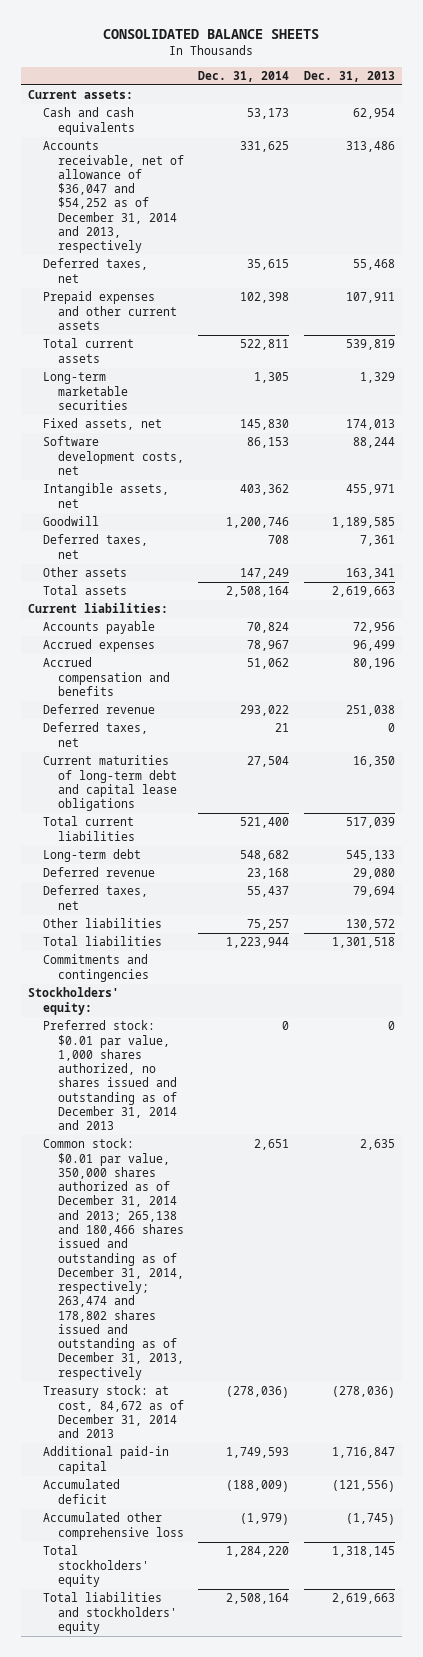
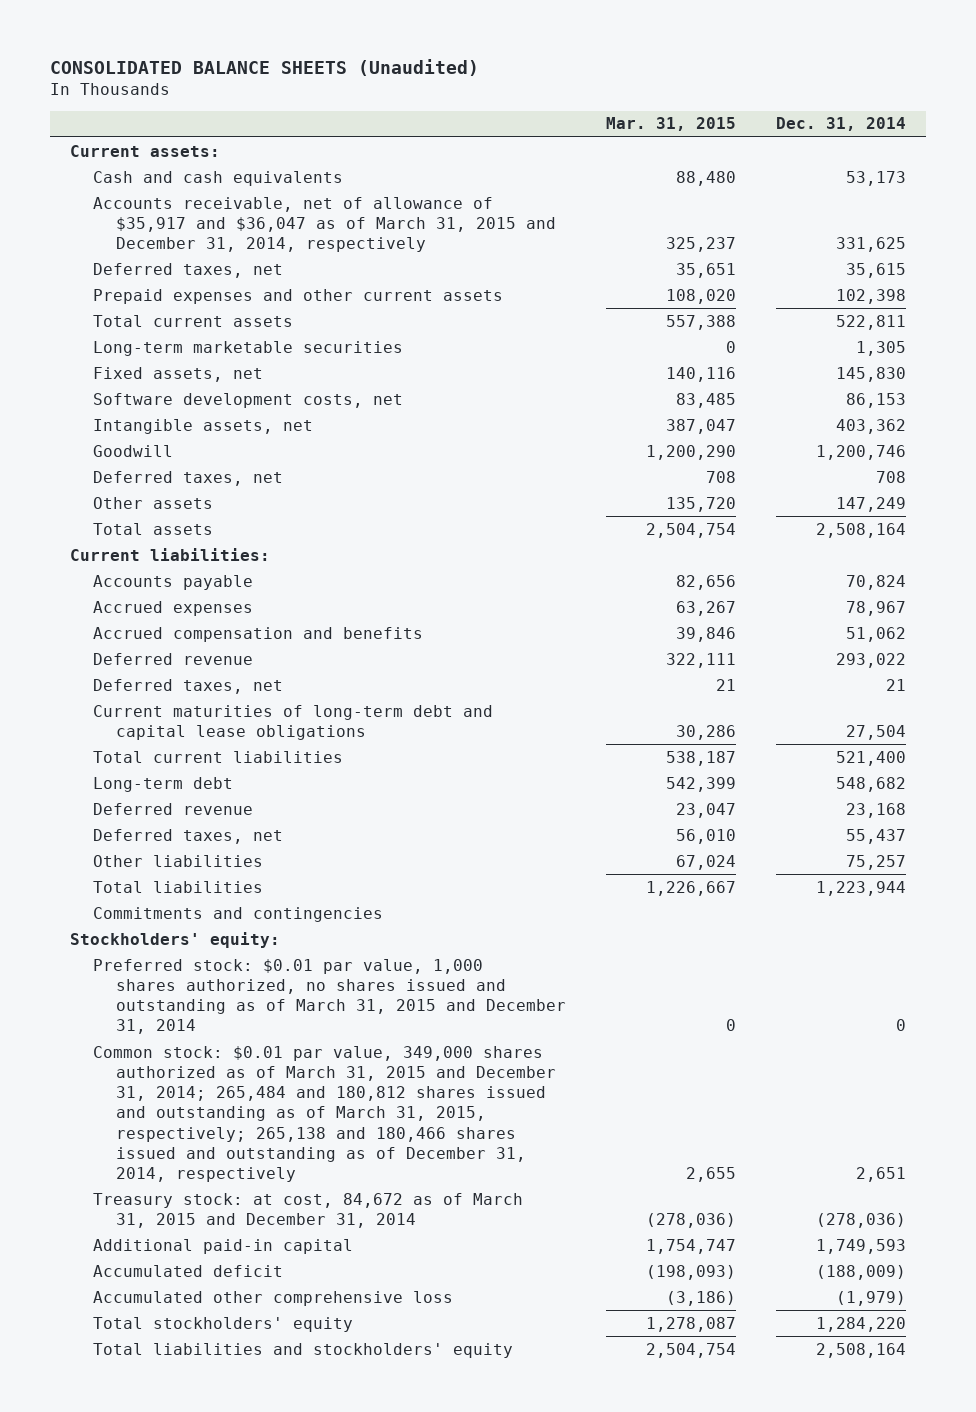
- CONSOLIDATED BALANCE SHEETS
+ CONSOLIDATED BALANCE SHEETS (Unaudited)
- | Dec. 31, 2014 | Dec. 31, 2013
+ | Mar. 31, 2015 | Dec. 31, 2014
- Accounts receivable, net of allowance of $36,047 and $54,252 as of December 31, 2014 and 2013, respectively | 331,625 | 313,486
+ Accounts receivable, net of allowance of $35,917 and $36,047 as of March 31, 2015 and December 31, 2014, respectively | 325,237 | 331,625
- Preferred stock: $0.01 par value, 1,000 shares authorized, no shares issued and outstanding as of December 31, 2014 and 2013 | 0 | 0
- Common stock: $0.01 par value, 350,000 shares authorized as of December 31, 2014 and 2013; 265,138 and 180,466 shares issued and outstanding as of December 31, 2014, respectively; 263,474 and 178,802 shares issued and outstanding as of December 31, 2013, respectively | 2,651 | 2,635
- Treasury stock: at cost, 84,672 as of December 31, 2014 and 2013 | (278,036) | (278,036)
+ Preferred stock: $0.01 par value, 1,000 shares authorized, no shares issued and outstanding as of March 31, 2015 and December 31, 2014 | 0 | 0
+ Common stock: $0.01 par value, 349,000 shares authorized as of March 31, 2015 and December 31, 2014; 265,484 and 180,812 shares issued and outstanding as of March 31, 2015, respectively; 265,138 and 180,466 shares issued and outstanding as of December 31, 2014, respectively | 2,655 | 2,651
+ Treasury stock: at cost, 84,672 as of March 31, 2015 and December 31, 2014 | (278,036) | (278,036)

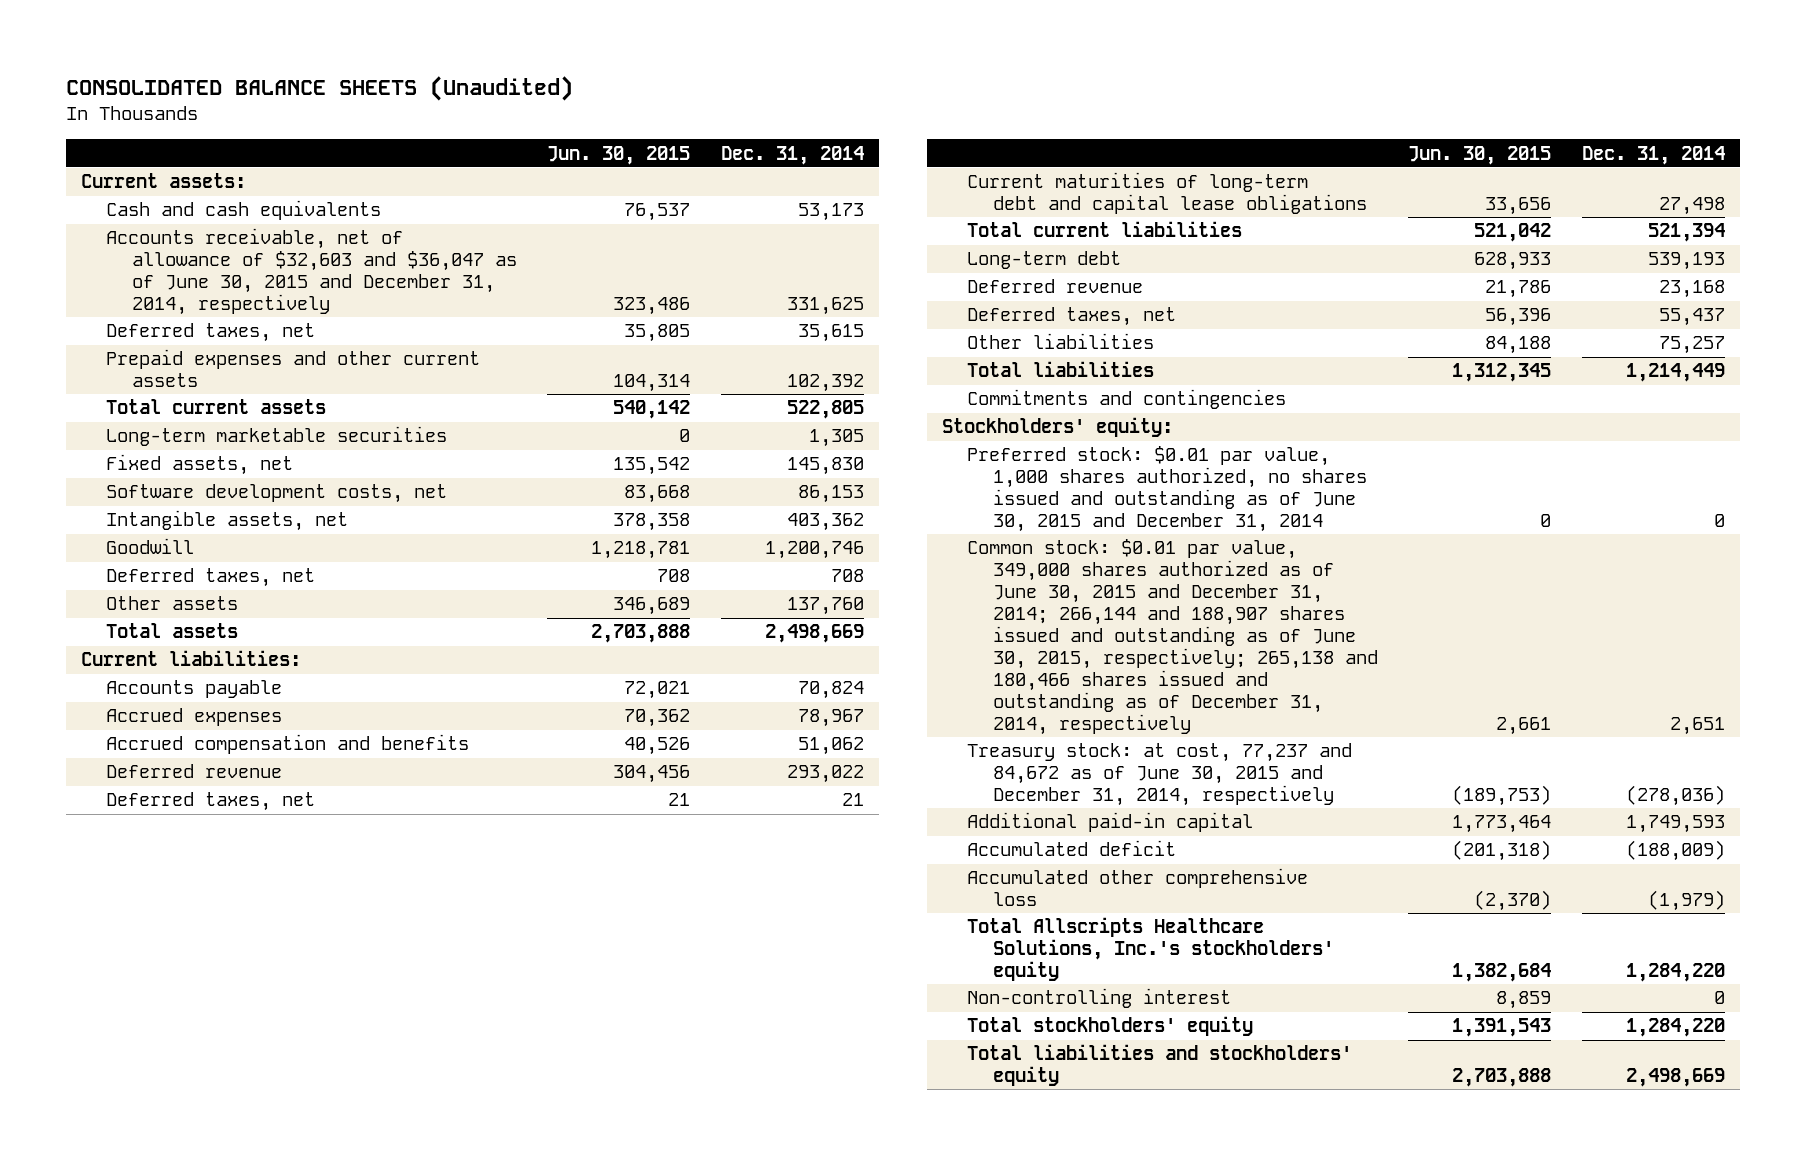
- | Mar. 31, 2015 | Dec. 31, 2014
+ | Jun. 30, 2015 | Dec. 31, 2014
- Accounts receivable, net of allowance of $35,917 and $36,047 as of March 31, 2015 and December 31, 2014, respectively | 325,237 | 331,625
+ Accounts receivable, net of allowance of $32,603 and $36,047 as of June 30, 2015 and December 31, 2014, respectively | 323,486 | 331,625
- Prepaid expenses and other current assets | 108,020 | 102,398
- Total current assets | 557,388 | 522,811
+ Prepaid expenses and other current assets | 104,314 | 102,392
+ Total current assets | 540,142 | 522,805
- Other assets | 135,720 | 147,249
- Total assets | 2,504,754 | 2,508,164
+ Other assets | 346,689 | 137,760
+ Total assets | 2,703,888 | 2,498,669
- Current maturities of long-term debt and capital lease obligations | 30,286 | 27,504
- Total current liabilities | 538,187 | 521,400
- Long-term debt | 542,399 | 548,682
+ Current maturities of long-term debt and capital lease obligations | 33,656 | 27,498
+ Total current liabilities | 521,042 | 521,394
+ Long-term debt | 628,933 | 539,193
- Total liabilities | 1,226,667 | 1,223,944
+ Total liabilities | 1,312,345 | 1,214,449
- Preferred stock: $0.01 par value, 1,000 shares authorized, no shares issued and outstanding as of March 31, 2015 and December 31, 2014 | 0 | 0
- Common stock: $0.01 par value, 349,000 shares authorized as of March 31, 2015 and December 31, 2014; 265,484 and 180,812 shares issued and outstanding as of March 31, 2015, respectively; 265,138 and 180,466 shares issued and outstanding as of December 31, 2014, respectively | 2,655 | 2,651
- Treasury stock: at cost, 84,672 as of March 31, 2015 and December 31, 2014 | (278,036) | (278,036)
+ Preferred stock: $0.01 par value, 1,000 shares authorized, no shares issued and outstanding as of June 30, 2015 and December 31, 2014 | 0 | 0
+ Common stock: $0.01 par value, 349,000 shares authorized as of June 30, 2015 and December 31, 2014; 266,144 and 188,907 shares issued and outstanding as of June 30, 2015, respectively; 265,138 and 180,466 shares issued and outstanding as of December 31, 2014, respectively | 2,661 | 2,651
+ Treasury stock: at cost, 77,237 and 84,672 as of June 30, 2015 and December 31, 2014, respectively | (189,753) | (278,036)
+ Total Allscripts Healthcare Solutions, Inc.'s stockholders' equity | 1,382,684 | 1,284,220
+ Non-controlling interest | 8,859 | 0
- Total liabilities and stockholders' equity | 2,504,754 | 2,508,164
+ Total liabilities and stockholders' equity | 2,703,888 | 2,498,669

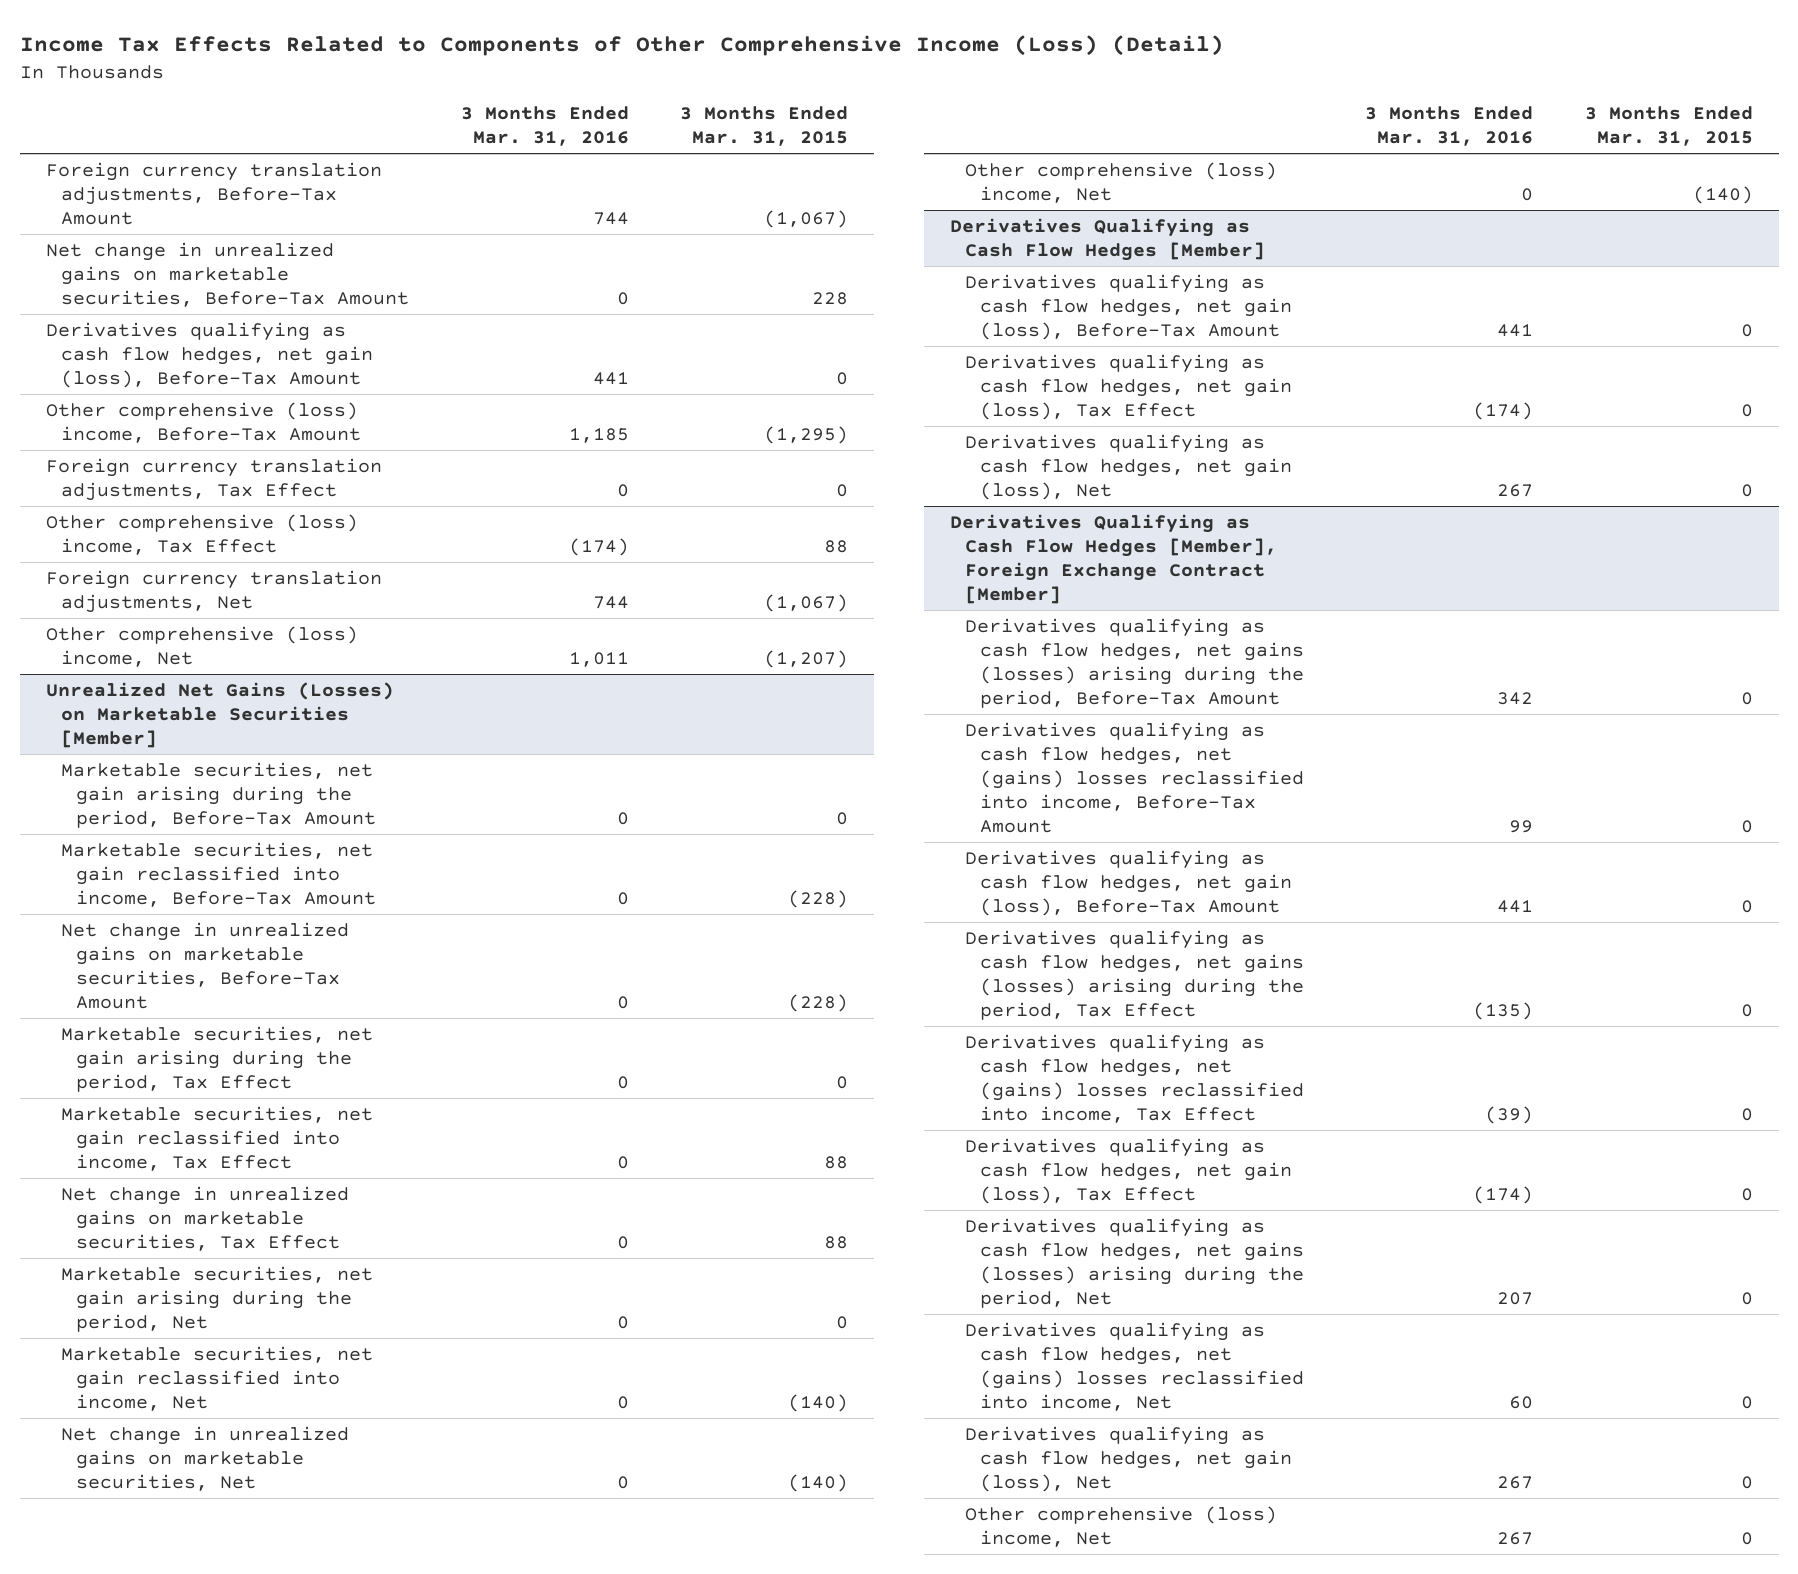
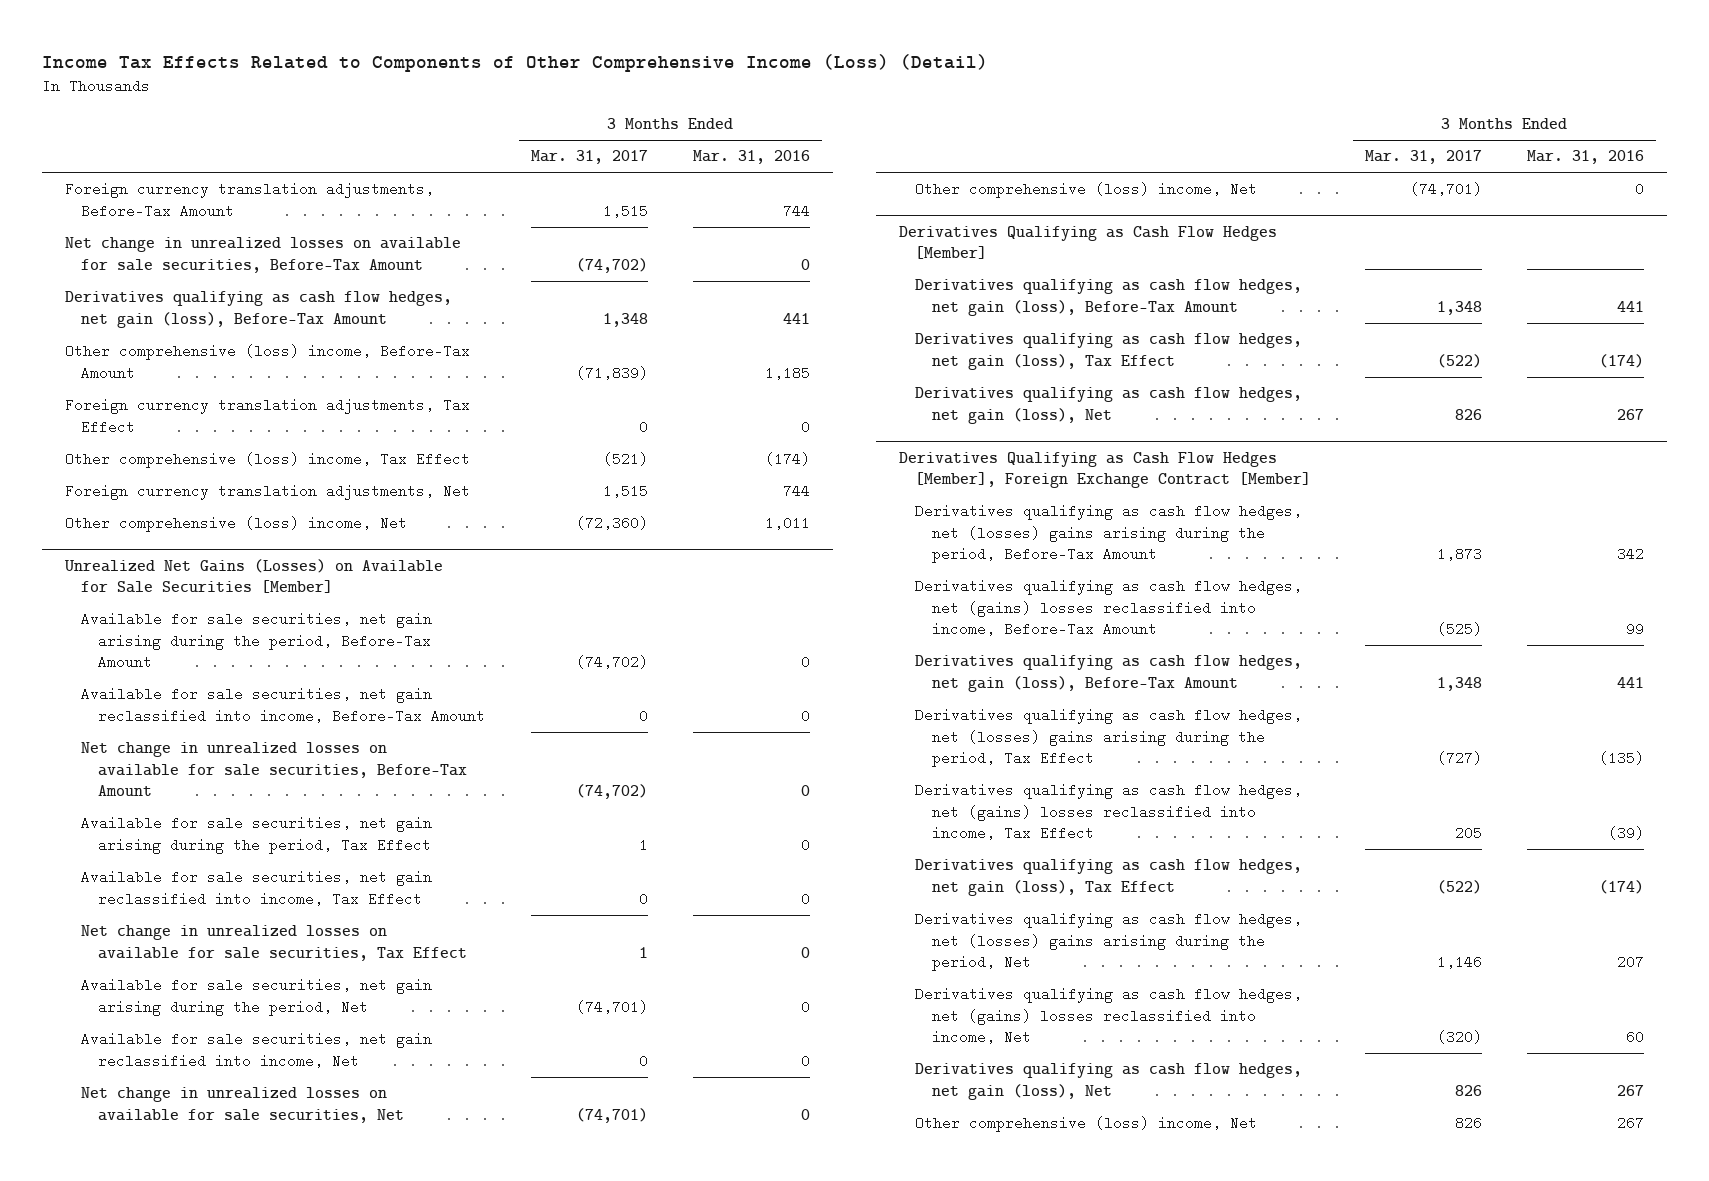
- | 3 Months Ended Mar. 31, 2016 | 3 Months Ended Mar. 31, 2015
+ | 3 Months Ended Mar. 31, 2017 | 3 Months Ended Mar. 31, 2016
- Net change in unrealized gains on marketable securities, Before-Tax Amount | 0 | 228
+ Net change in unrealized losses on available for sale securities, Before-Tax Amount | (74,702) | 0
- Unrealized Net Gains (Losses) on Marketable Securities [Member]
- Marketable securities, net gain arising during the period, Before-Tax Amount | 0 | 0
- Marketable securities, net gain reclassified into income, Before-Tax Amount | 0 | (228)
- Net change in unrealized gains on marketable securities, Before-Tax Amount | 0 | (228)
- Marketable securities, net gain arising during the period, Tax Effect | 0 | 0
- Marketable securities, net gain reclassified into income, Tax Effect | 0 | 88
- Net change in unrealized gains on marketable securities, Tax Effect | 0 | 88
- Marketable securities, net gain arising during the period, Net | 0 | 0
- Marketable securities, net gain reclassified into income, Net | 0 | (140)
- Net change in unrealized gains on marketable securities, Net | 0 | (140)
+ Unrealized Net Gains (Losses) on Available for Sale Securities [Member]
+ Available for sale securities, net gain arising during the period, Before-Tax Amount | (74,702) | 0
+ Available for sale securities, net gain reclassified into income, Before-Tax Amount | 0 | 0
+ Net change in unrealized losses on available for sale securities, Before-Tax Amount | (74,702) | 0
+ Available for sale securities, net gain arising during the period, Tax Effect | 1 | 0
+ Available for sale securities, net gain reclassified into income, Tax Effect | 0 | 0
+ Net change in unrealized losses on available for sale securities, Tax Effect | 1 | 0
+ Available for sale securities, net gain arising during the period, Net | (74,701) | 0
+ Available for sale securities, net gain reclassified into income, Net | 0 | 0
+ Net change in unrealized losses on available for sale securities, Net | (74,701) | 0
@ Derivatives Qualifying as Cash Flow Hedges [Member], Foreign Exchange Contract [Member]
- Derivatives qualifying as cash flow hedges, net gains (losses) arising during the period, Before-Tax Amount | 342 | 0
+ Derivatives qualifying as cash flow hedges, net (losses) gains arising during the period, Before-Tax Amount | 1,873 | 342
- Derivatives qualifying as cash flow hedges, net gains (losses) arising during the period, Tax Effect | (135) | 0
+ Derivatives qualifying as cash flow hedges, net (losses) gains arising during the period, Tax Effect | (727) | (135)
- Derivatives qualifying as cash flow hedges, net gains (losses) arising during the period, Net | 207 | 0
+ Derivatives qualifying as cash flow hedges, net (losses) gains arising during the period, Net | 1,146 | 207

